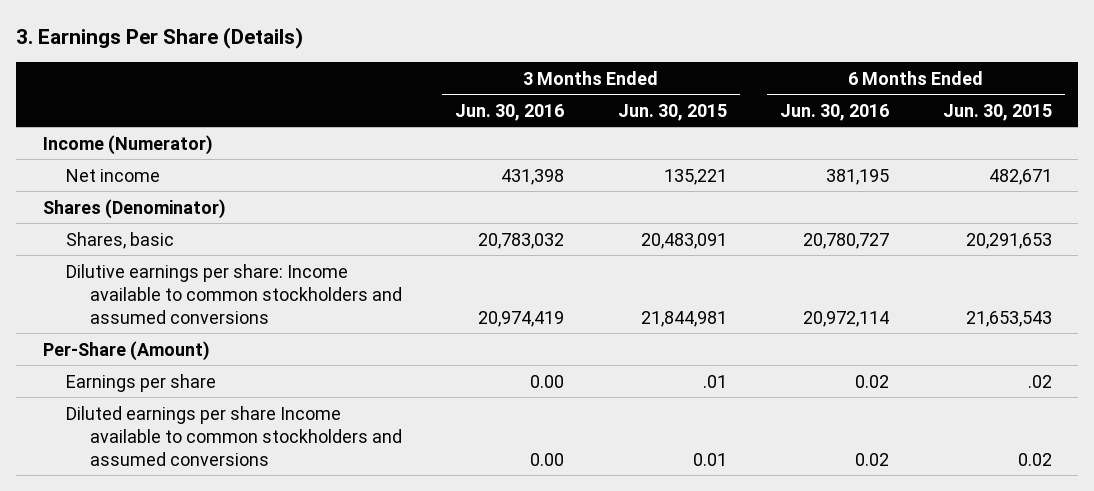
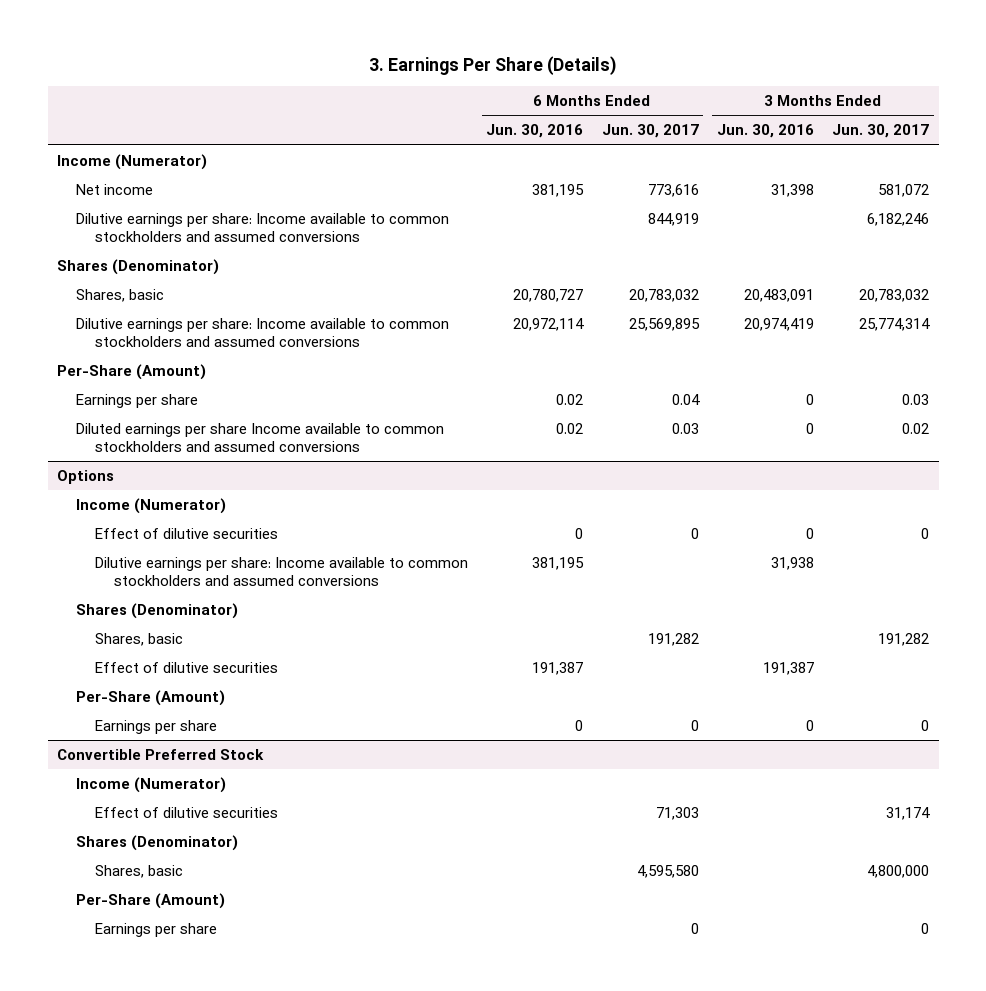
- | 3 Months Ended Jun. 30, 2016 | 3 Months Ended Jun. 30, 2015 | 6 Months Ended Jun. 30, 2016 | 6 Months Ended Jun. 30, 2015
+ | 6 Months Ended Jun. 30, 2016 | 6 Months Ended Jun. 30, 2017 | 3 Months Ended Jun. 30, 2016 | 3 Months Ended Jun. 30, 2017
- Net income | 431,398 | 135,221 | 381,195 | 482,671
+ Net income | 381,195 | 773,616 | 31,398 | 581,072
+ Dilutive earnings per share: Income available to common stockholders and assumed conversions | | 844,919 | | 6,182,246
- Shares, basic | 20,783,032 | 20,483,091 | 20,780,727 | 20,291,653
+ Shares, basic | 20,780,727 | 20,783,032 | 20,483,091 | 20,783,032
- Earnings per share | 0.00 | .01 | 0.02 | .02
- Diluted earnings per share Income available to common stockholders and assumed conversions | 0.00 | 0.01 | 0.02 | 0.02
+ Earnings per share | 0.02 | 0.04 | 0 | 0.03
+ Diluted earnings per share Income available to common stockholders and assumed conversions | 0.02 | 0.03 | 0 | 0.02
+ Options
+ Income (Numerator)
+ Effect of dilutive securities | 0 | 0 | 0 | 0
+ Dilutive earnings per share: Income available to common stockholders and assumed conversions | 381,195 | | 31,938 |
+ Shares (Denominator)
+ Shares, basic | | 191,282 | | 191,282
+ Effect of dilutive securities | 191,387 | | 191,387 |
+ Per-Share (Amount)
+ Earnings per share | 0 | 0 | 0 | 0
+ Convertible Preferred Stock
+ Income (Numerator)
+ Effect of dilutive securities | | 71,303 | | 31,174
+ Shares (Denominator)
+ Shares, basic | | 4,595,580 | | 4,800,000
+ Per-Share (Amount)
+ Earnings per share | | 0 | | 0

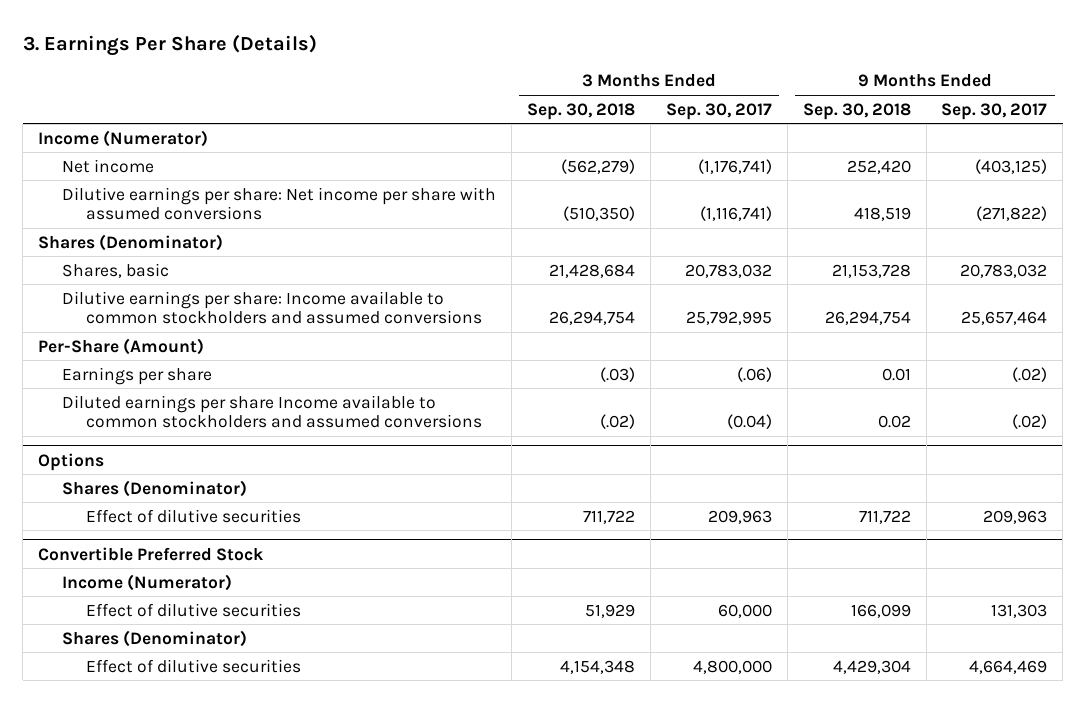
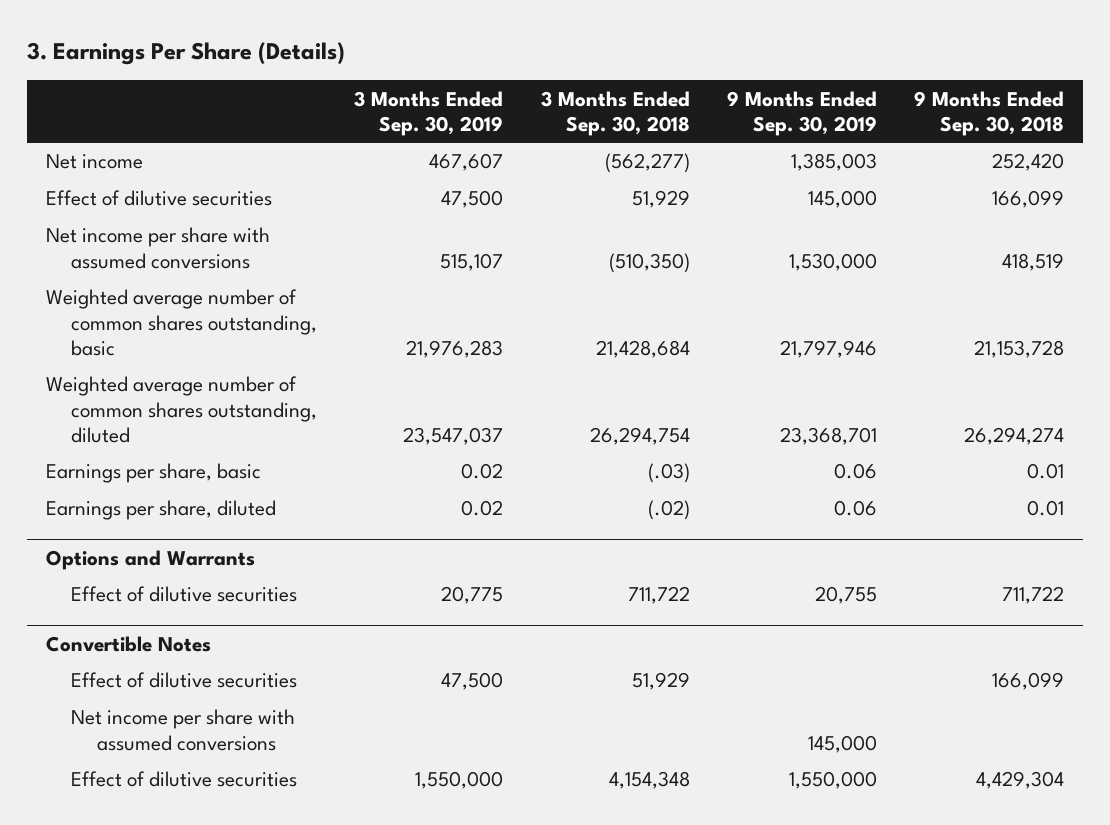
- | 3 Months Ended Sep. 30, 2018 | 3 Months Ended Sep. 30, 2017 | 9 Months Ended Sep. 30, 2018 | 9 Months Ended Sep. 30, 2017
+ | 3 Months Ended Sep. 30, 2019 | 3 Months Ended Sep. 30, 2018 | 9 Months Ended Sep. 30, 2019 | 9 Months Ended Sep. 30, 2018
- Income (Numerator)
- Net income | (562,279) | (1,176,741) | 252,420 | (403,125)
- Dilutive earnings per share: Net income per share with assumed conversions | (510,350) | (1,116,741) | 418,519 | (271,822)
- Shares (Denominator)
- Shares, basic | 21,428,684 | 20,783,032 | 21,153,728 | 20,783,032
- Dilutive earnings per share: Income available to common stockholders and assumed conversions | 26,294,754 | 25,792,995 | 26,294,754 | 25,657,464
- Per-Share (Amount)
- Earnings per share | (.03) | (.06) | 0.01 | (.02)
- Diluted earnings per share Income available to common stockholders and assumed conversions | (.02) | (0.04) | 0.02 | (.02)
- Options
- Shares (Denominator)
+ Net income | 467,607 | (562,277) | 1,385,003 | 252,420
+ Effect of dilutive securities | 47,500 | 51,929 | 145,000 | 166,099
+ Net income per share with assumed conversions | 515,107 | (510,350) | 1,530,000 | 418,519
+ Weighted average number of common shares outstanding, basic | 21,976,283 | 21,428,684 | 21,797,946 | 21,153,728
+ Weighted average number of common shares outstanding, diluted | 23,547,037 | 26,294,754 | 23,368,701 | 26,294,274
+ Earnings per share, basic | 0.02 | (.03) | 0.06 | 0.01
+ Earnings per share, diluted | 0.02 | (.02) | 0.06 | 0.01
+ Options and Warrants
- Convertible Preferred Stock
- Income (Numerator)
+ Convertible Notes
- Shares (Denominator)
+ Net income per share with assumed conversions | | | 145,000 |

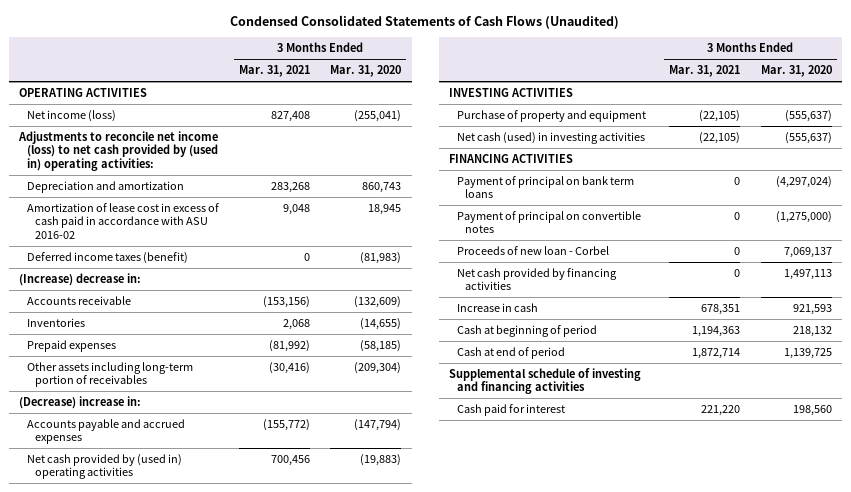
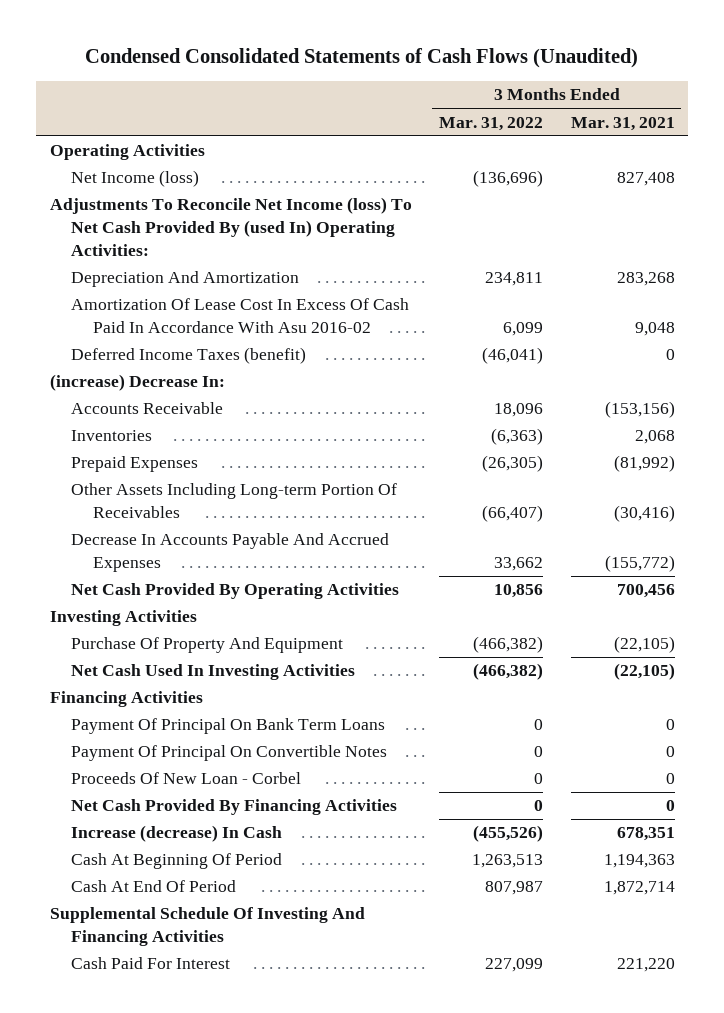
- | 3 Months Ended Mar. 31, 2021 | 3 Months Ended Mar. 31, 2020
+ | 3 Months Ended Mar. 31, 2022 | 3 Months Ended Mar. 31, 2021
- OPERATING ACTIVITIES
- Net income (loss) | 827,408 | (255,041)
- Adjustments to reconcile net income (loss) to net cash provided by (used in) operating activities:
- Depreciation and amortization | 283,268 | 860,743
- Amortization of lease cost in excess of cash paid in accordance with ASU 2016-02 | 9,048 | 18,945
- Deferred income taxes (benefit) | 0 | (81,983)
- (Increase) decrease in:
- Accounts receivable | (153,156) | (132,609)
+ Operating Activities
+ Net Income (loss) | (136,696) | 827,408
+ Adjustments To Reconcile Net Income (loss) To Net Cash Provided By (used In) Operating Activities:
+ Depreciation And Amortization | 234,811 | 283,268
+ Amortization Of Lease Cost In Excess Of Cash Paid In Accordance With Asu 2016-02 | 6,099 | 9,048
+ Deferred Income Taxes (benefit) | (46,041) | 0
+ (increase) Decrease In:
+ Accounts Receivable | 18,096 | (153,156)
- Prepaid expenses | (81,992) | (58,185)
- Other assets including long-term portion of receivables | (30,416) | (209,304)
- (Decrease) increase in:
- Accounts payable and accrued expenses | (155,772) | (147,794)
- Net cash provided by (used in) operating activities | 700,456 | (19,883)
- INVESTING ACTIVITIES
- Purchase of property and equipment | (22,105) | (555,637)
- Net cash (used) in investing activities | (22,105) | (555,637)
- FINANCING ACTIVITIES
- Payment of principal on bank term loans | 0 | (4,297,024)
- Payment of principal on convertible notes | 0 | (1,275,000)
- Proceeds of new loan - Corbel | 0 | 7,069,137
- Net cash provided by financing activities | 0 | 1,497,113
- Increase in cash | 678,351 | 921,593
- Cash at beginning of period | 1,194,363 | 218,132
- Cash at end of period | 1,872,714 | 1,139,725
- Supplemental schedule of investing and financing activities
- Cash paid for interest | 221,220 | 198,560
+ Prepaid Expenses | (26,305) | (81,992)
+ Other Assets Including Long-term Portion Of Receivables | (66,407) | (30,416)
+ Decrease In Accounts Payable And Accrued Expenses | 33,662 | (155,772)
+ Net Cash Provided By Operating Activities | 10,856 | 700,456
+ Investing Activities
+ Purchase Of Property And Equipment | (466,382) | (22,105)
+ Net Cash Used In Investing Activities | (466,382) | (22,105)
+ Financing Activities
+ Payment Of Principal On Bank Term Loans | 0 | 0
+ Payment Of Principal On Convertible Notes | 0 | 0
+ Proceeds Of New Loan - Corbel | 0 | 0
+ Net Cash Provided By Financing Activities | 0 | 0
+ Increase (decrease) In Cash | (455,526) | 678,351
+ Cash At Beginning Of Period | 1,263,513 | 1,194,363
+ Cash At End Of Period | 807,987 | 1,872,714
+ Supplemental Schedule Of Investing And Financing Activities
+ Cash Paid For Interest | 227,099 | 221,220

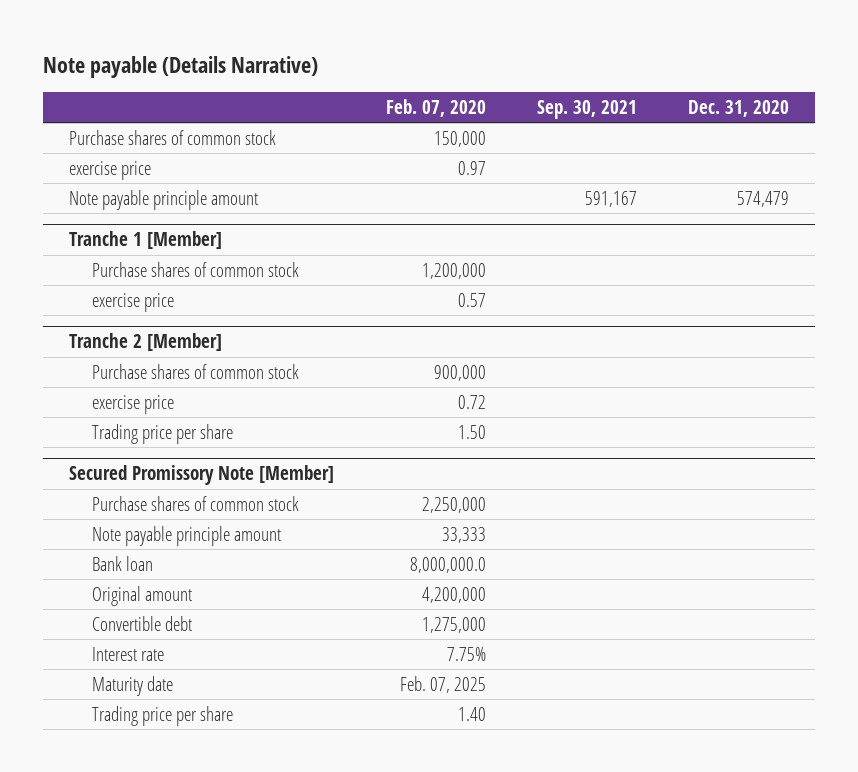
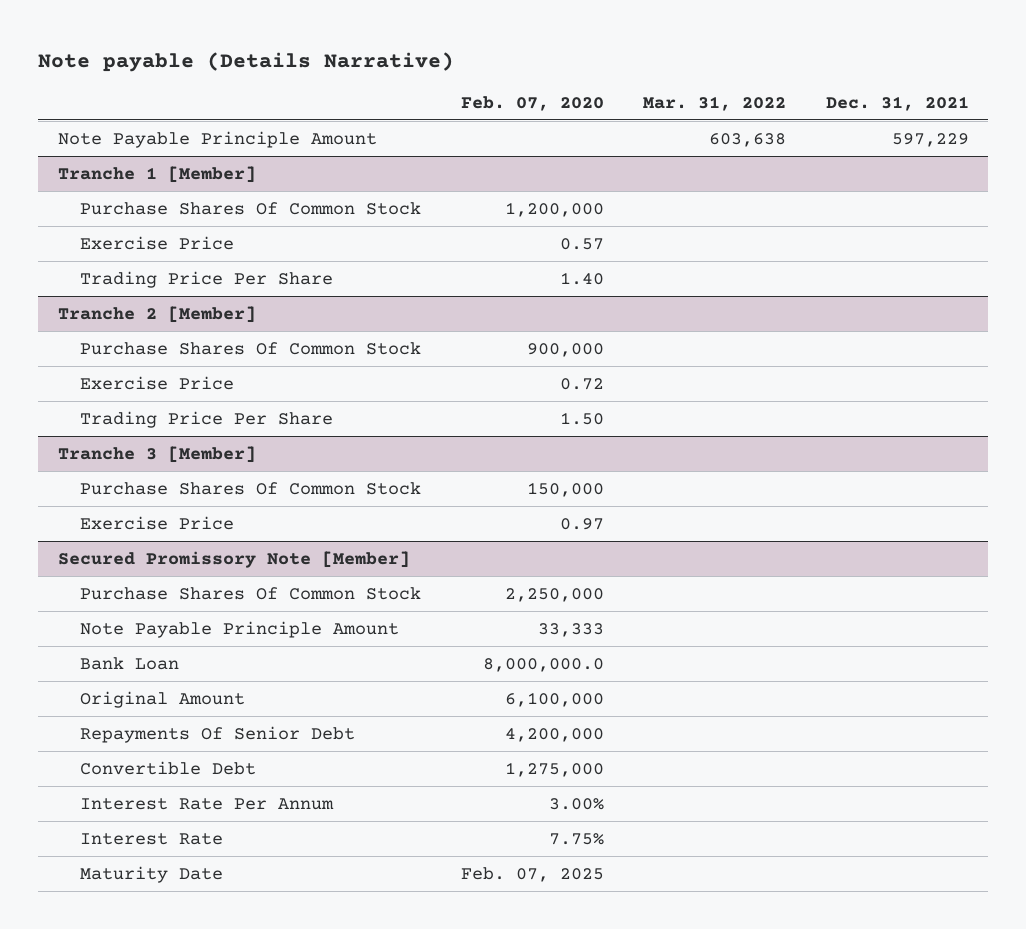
- | Feb. 07, 2020 | Sep. 30, 2021 | Dec. 31, 2020
+ | Feb. 07, 2020 | Mar. 31, 2022 | Dec. 31, 2021
- Purchase shares of common stock | 150,000 | |
- exercise price | 0.97 | |
- Note payable principle amount | | 591,167 | 574,479
+ Note Payable Principle Amount | | 603,638 | 597,229
@ Tranche 1 [Member]
- Purchase shares of common stock | 1,200,000 | |
- exercise price | 0.57 | |
+ Purchase Shares Of Common Stock | 1,200,000 | |
+ Exercise Price | 0.57 | |
+ Trading Price Per Share | 1.40 | |
@ Tranche 2 [Member]
- Purchase shares of common stock | 900,000 | |
- exercise price | 0.72 | |
- Trading price per share | 1.50 | |
+ Purchase Shares Of Common Stock | 900,000 | |
+ Exercise Price | 0.72 | |
+ Trading Price Per Share | 1.50 | |
+ Tranche 3 [Member]
+ Purchase Shares Of Common Stock | 150,000 | |
+ Exercise Price | 0.97 | |
@ Secured Promissory Note [Member]
- Purchase shares of common stock | 2,250,000 | |
- Note payable principle amount | 33,333 | |
- Bank loan | 8,000,000.0 | |
- Original amount | 4,200,000 | |
- Convertible debt | 1,275,000 | |
- Interest rate | 7.75% | |
- Maturity date | Feb. 07, 2025 | |
- Trading price per share | 1.40 | |
+ Purchase Shares Of Common Stock | 2,250,000 | |
+ Note Payable Principle Amount | 33,333 | |
+ Bank Loan | 8,000,000.0 | |
+ Original Amount | 6,100,000 | |
+ Repayments Of Senior Debt | 4,200,000 | |
+ Convertible Debt | 1,275,000 | |
+ Interest Rate Per Annum | 3.00% | |
+ Interest Rate | 7.75% | |
+ Maturity Date | Feb. 07, 2025 | |

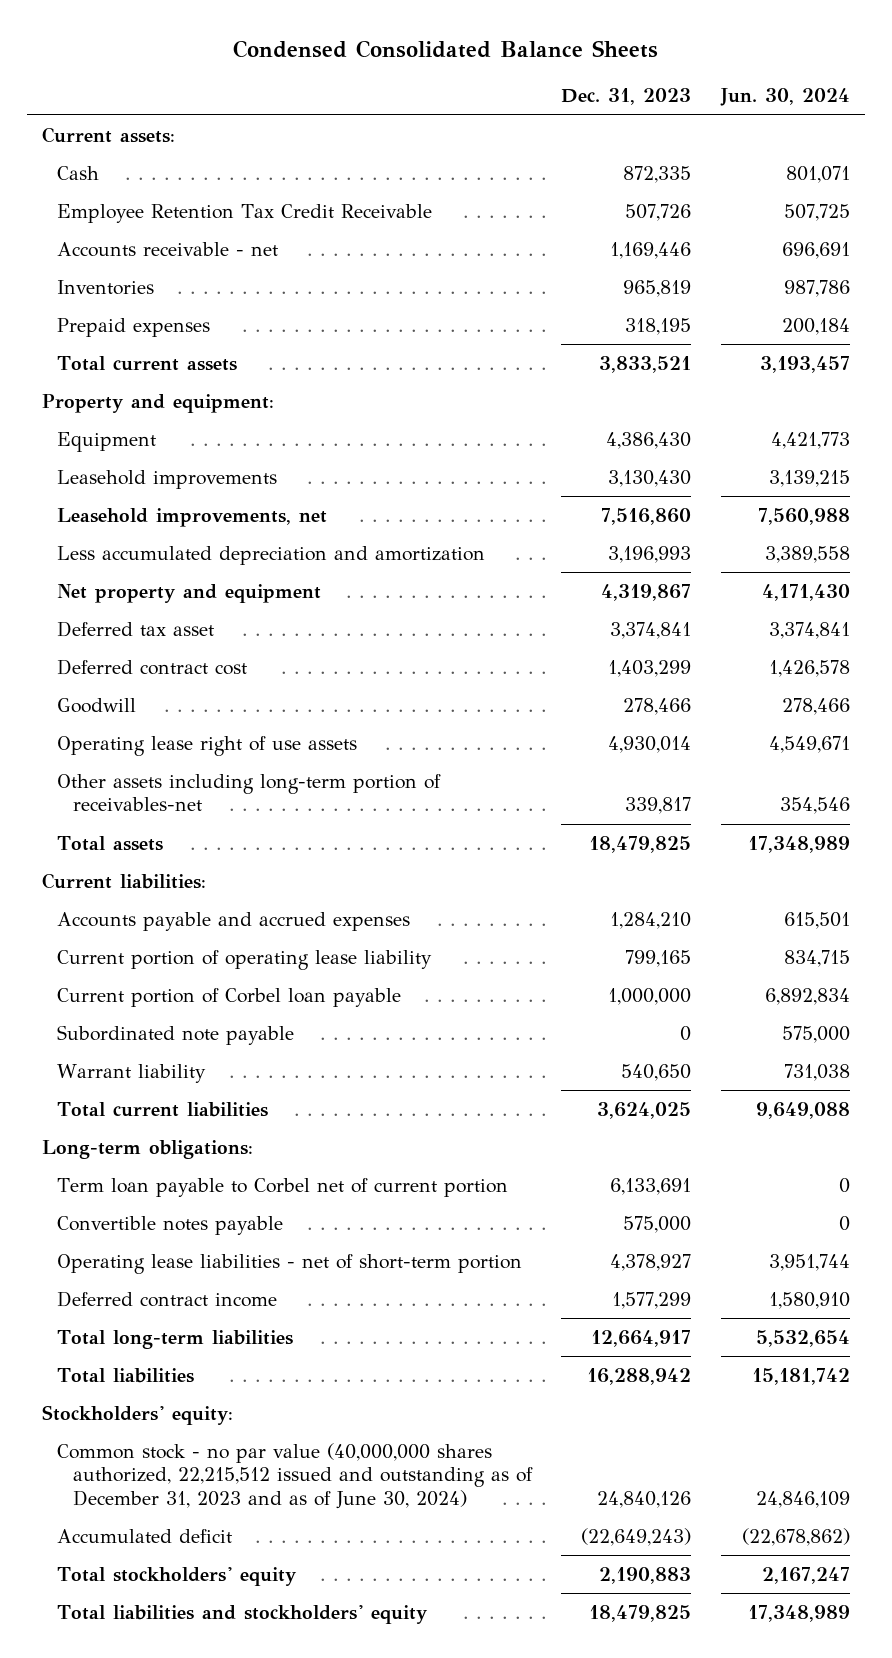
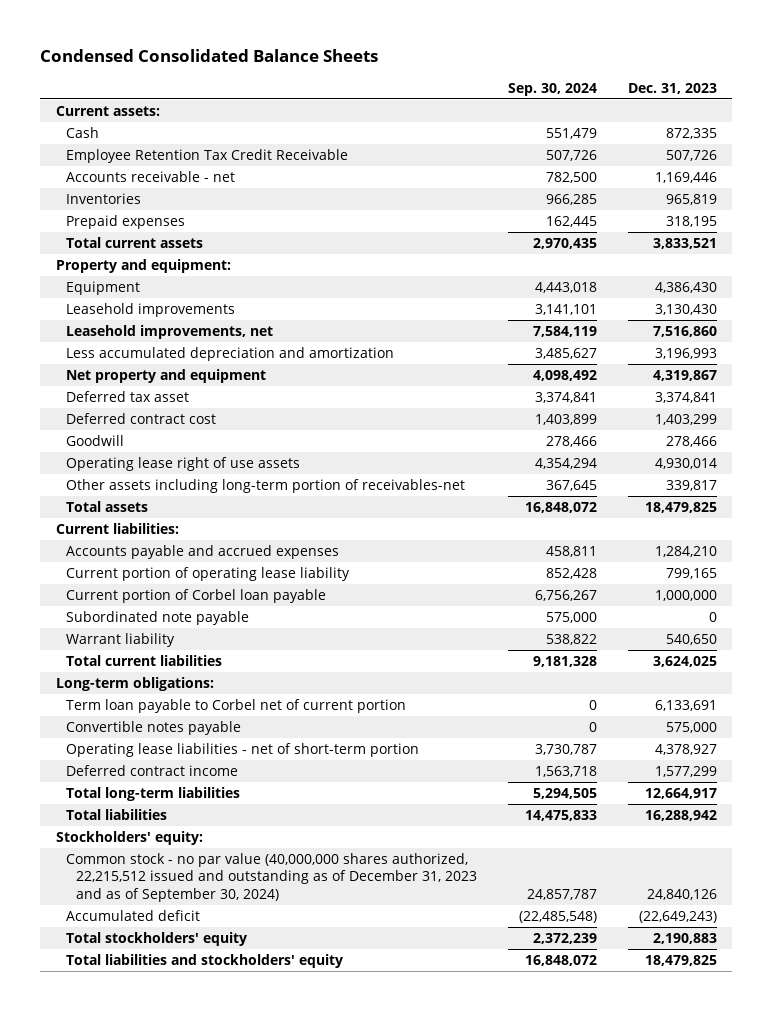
- | Dec. 31, 2023 | Jun. 30, 2024
+ | Sep. 30, 2024 | Dec. 31, 2023
- Common stock - no par value (40,000,000 shares authorized, 22,215,512 issued and outstanding as of December 31, 2023 and as of June 30, 2024) | 24,840,126 | 24,846,109
+ Common stock - no par value (40,000,000 shares authorized, 22,215,512 issued and outstanding as of December 31, 2023 and as of September 30, 2024) | 24,857,787 | 24,840,126

